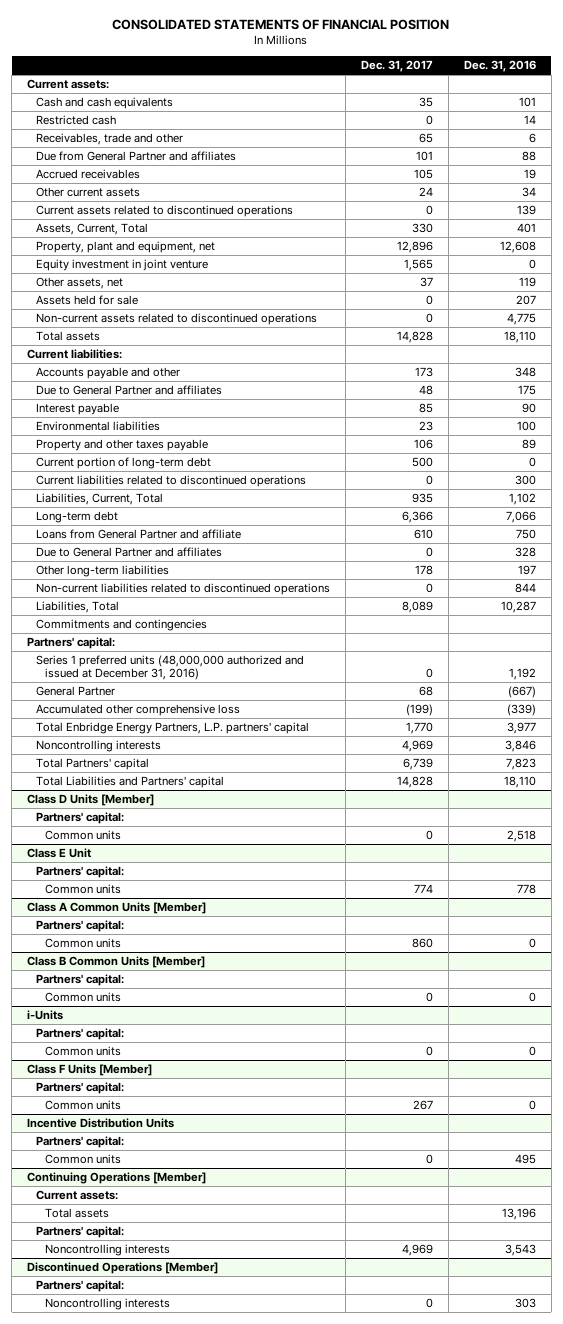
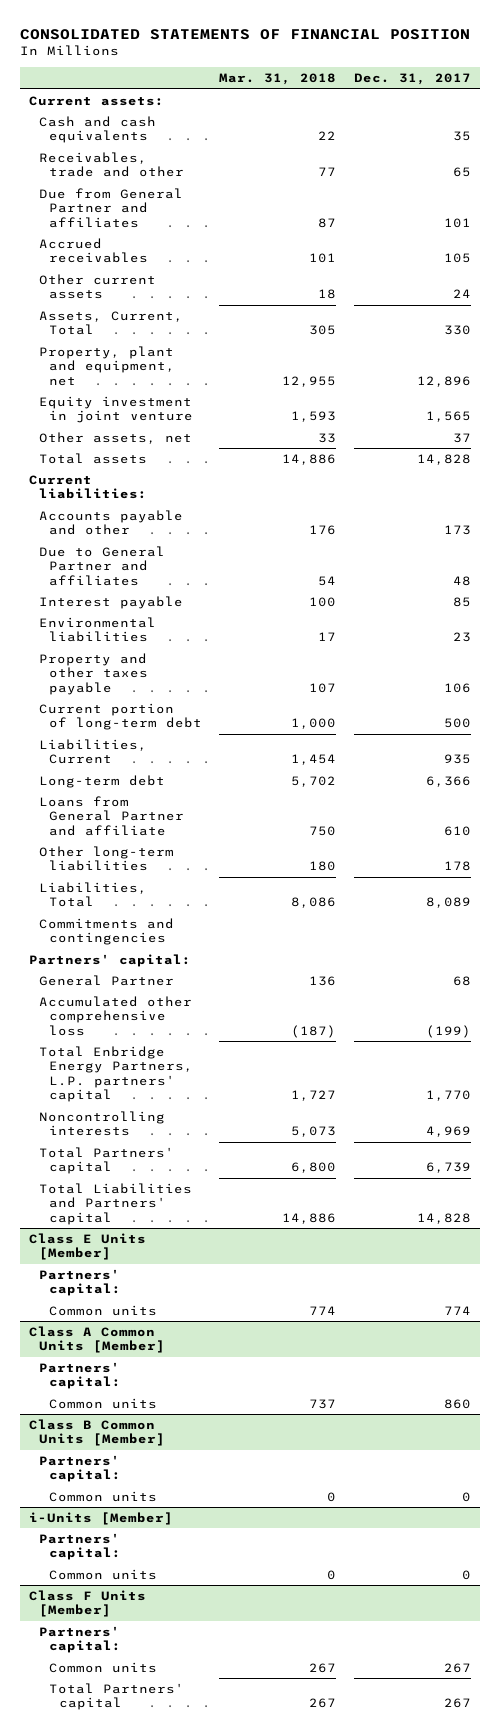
- | Dec. 31, 2017 | Dec. 31, 2016
+ | Mar. 31, 2018 | Dec. 31, 2017
- Restricted cash | 0 | 14
- Current assets related to discontinued operations | 0 | 139
- Assets held for sale | 0 | 207
- Non-current assets related to discontinued operations | 0 | 4,775
- Current liabilities related to discontinued operations | 0 | 300
- Liabilities, Current, Total | 935 | 1,102
+ Liabilities, Current | 1,454 | 935
- Due to General Partner and affiliates | 0 | 328
- Non-current liabilities related to discontinued operations | 0 | 844
- Series 1 preferred units (48,000,000 authorized and issued at December 31, 2016) | 0 | 1,192
- Class D Units [Member]
- Partners' capital:
- Common units | 0 | 2,518
- Class E Unit
+ Class E Units [Member]
- i-Units
+ i-Units [Member]
- Incentive Distribution Units
- Partners' capital:
- Common units | 0 | 495
- Continuing Operations [Member]
- Current assets:
- Total assets | | 13,196
- Partners' capital:
- Noncontrolling interests | 4,969 | 3,543
- Discontinued Operations [Member]
- Partners' capital:
- Noncontrolling interests | 0 | 303
@ Class F Units [Member]
+ Total Partners' capital | 267 | 267

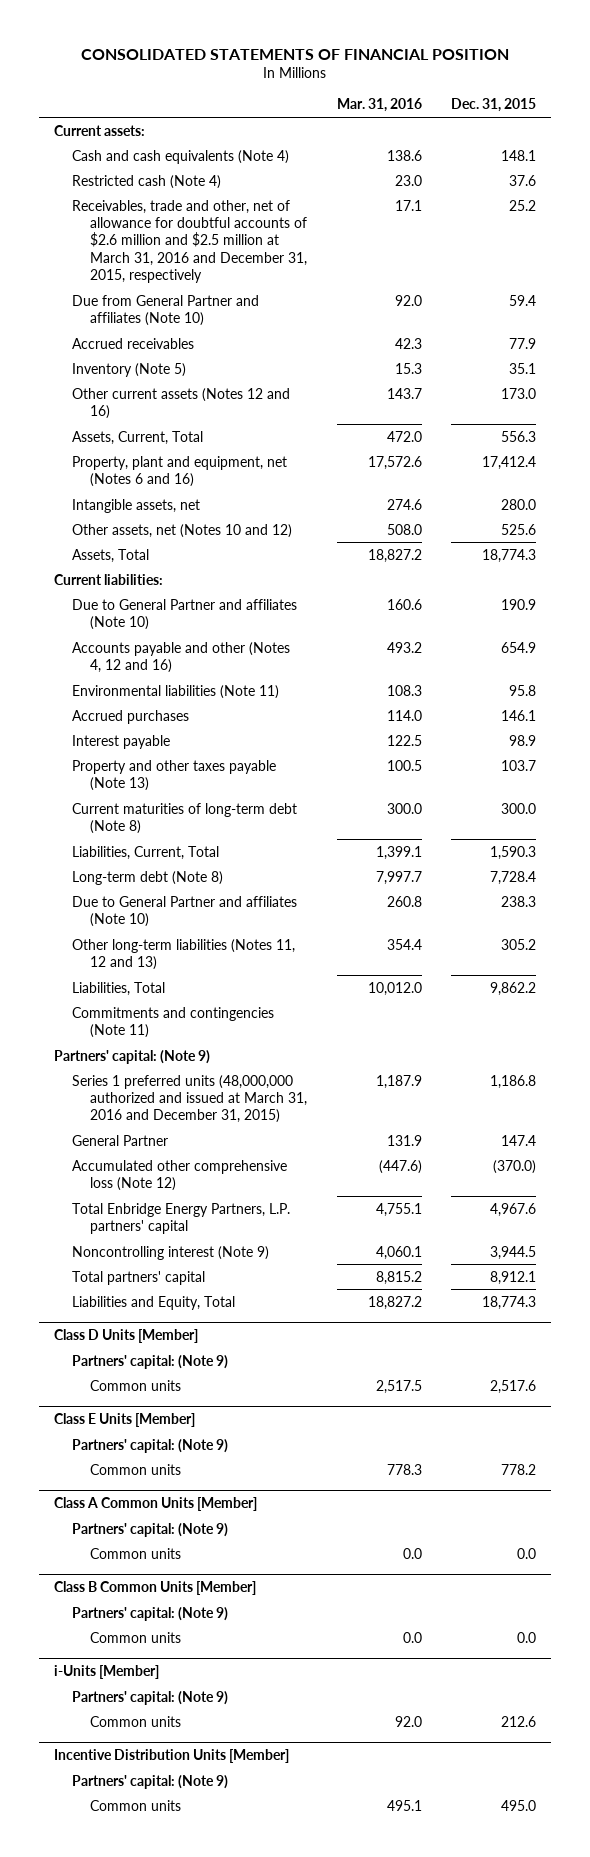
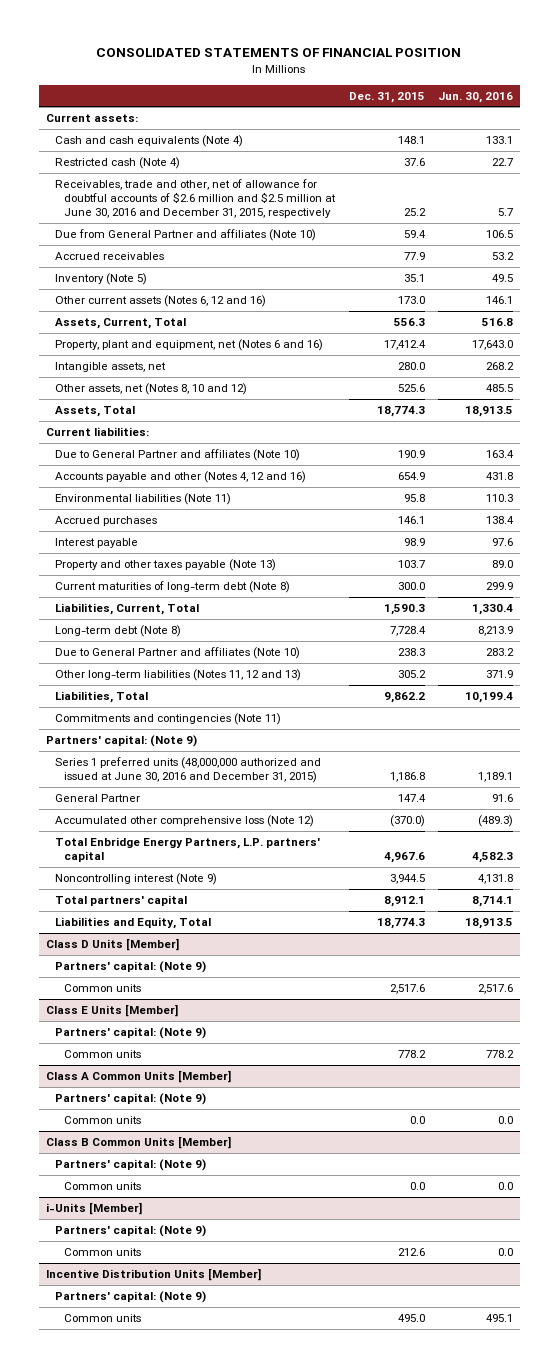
- | Mar. 31, 2016 | Dec. 31, 2015
+ | Dec. 31, 2015 | Jun. 30, 2016
- Receivables, trade and other, net of allowance for doubtful accounts of $2.6 million and $2.5 million at March 31, 2016 and December 31, 2015, respectively | 17.1 | 25.2
+ Receivables, trade and other, net of allowance for doubtful accounts of $2.6 million and $2.5 million at June 30, 2016 and December 31, 2015, respectively | 25.2 | 5.7
- Other current assets (Notes 12 and 16) | 143.7 | 173.0
+ Other current assets (Notes 6, 12 and 16) | 173.0 | 146.1
- Other assets, net (Notes 10 and 12) | 508.0 | 525.6
+ Other assets, net (Notes 8, 10 and 12) | 525.6 | 485.5
- Series 1 preferred units (48,000,000 authorized and issued at March 31, 2016 and December 31, 2015) | 1,187.9 | 1,186.8
+ Series 1 preferred units (48,000,000 authorized and issued at June 30, 2016 and December 31, 2015) | 1,186.8 | 1,189.1

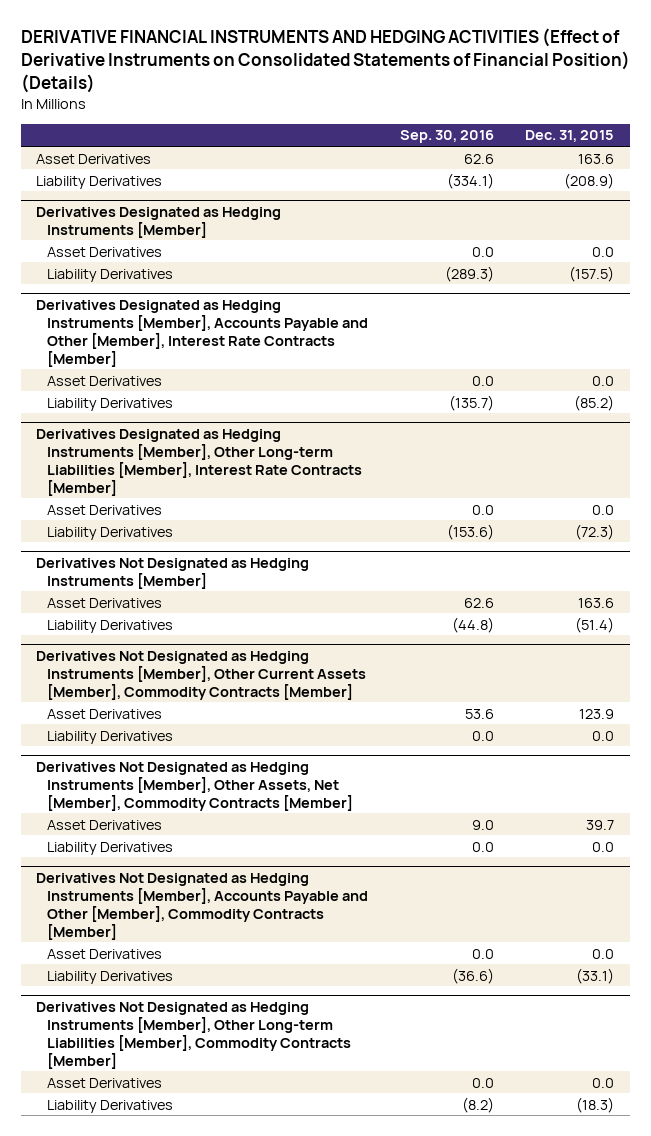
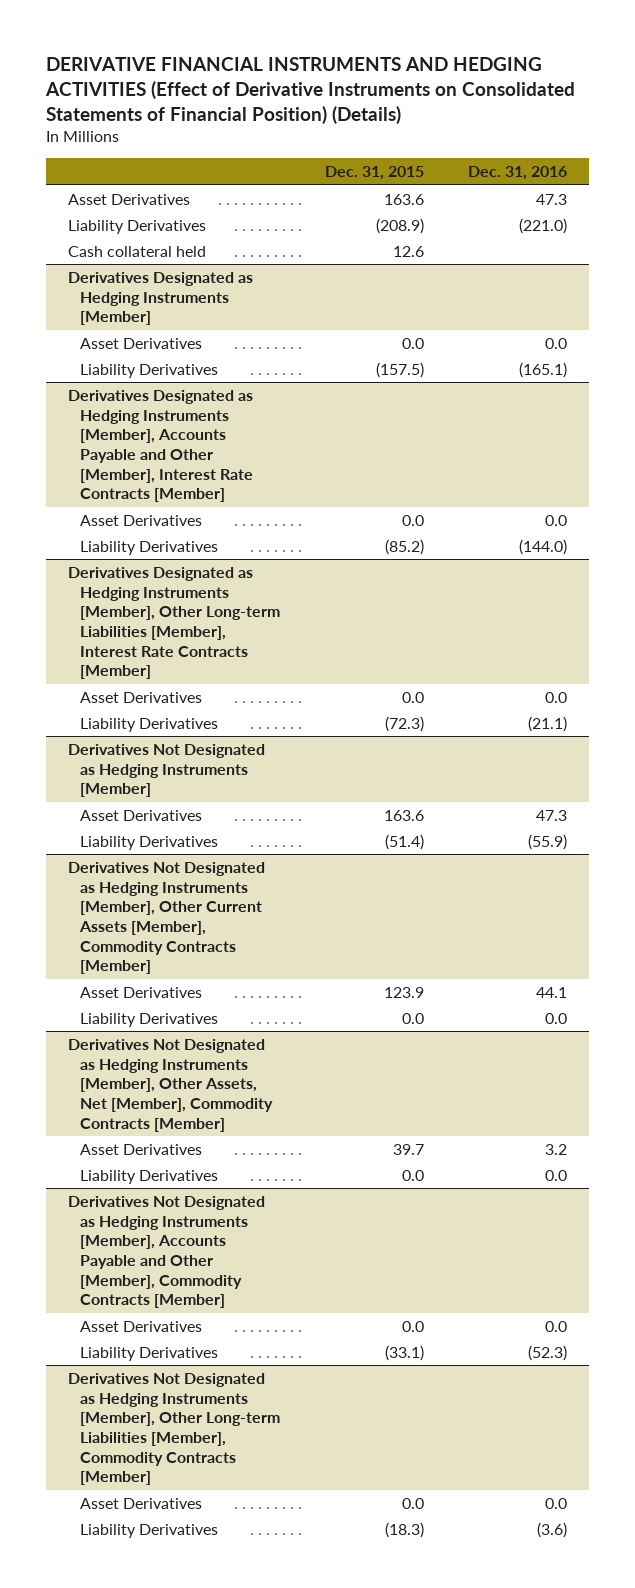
- | Sep. 30, 2016 | Dec. 31, 2015
+ | Dec. 31, 2015 | Dec. 31, 2016
+ Cash collateral held | 12.6 |

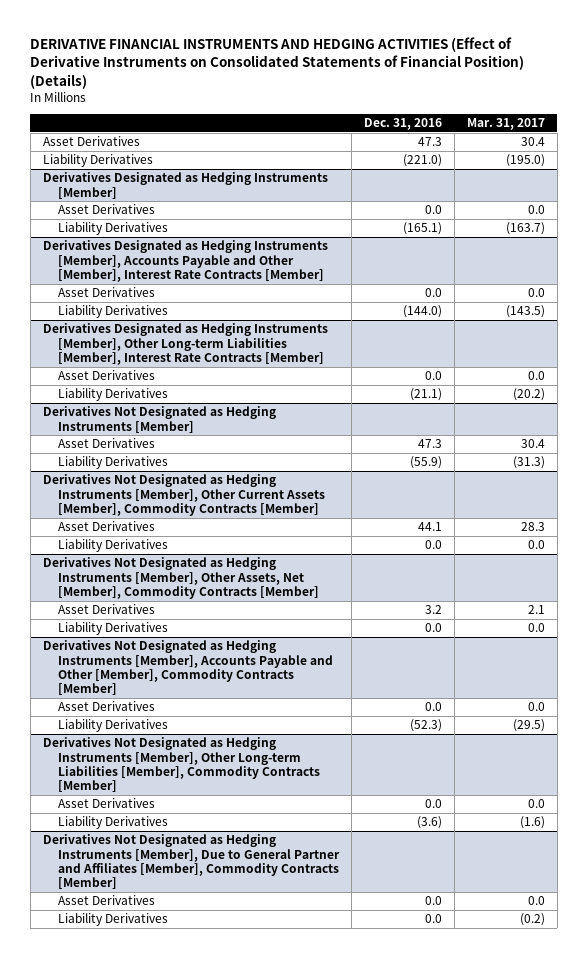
- | Dec. 31, 2015 | Dec. 31, 2016
+ | Dec. 31, 2016 | Mar. 31, 2017
- Cash collateral held | 12.6 |
+ Derivatives Not Designated as Hedging Instruments [Member], Due to General Partner and Affiliates [Member], Commodity Contracts [Member]
+ Asset Derivatives | 0.0 | 0.0
+ Liability Derivatives | 0.0 | (0.2)

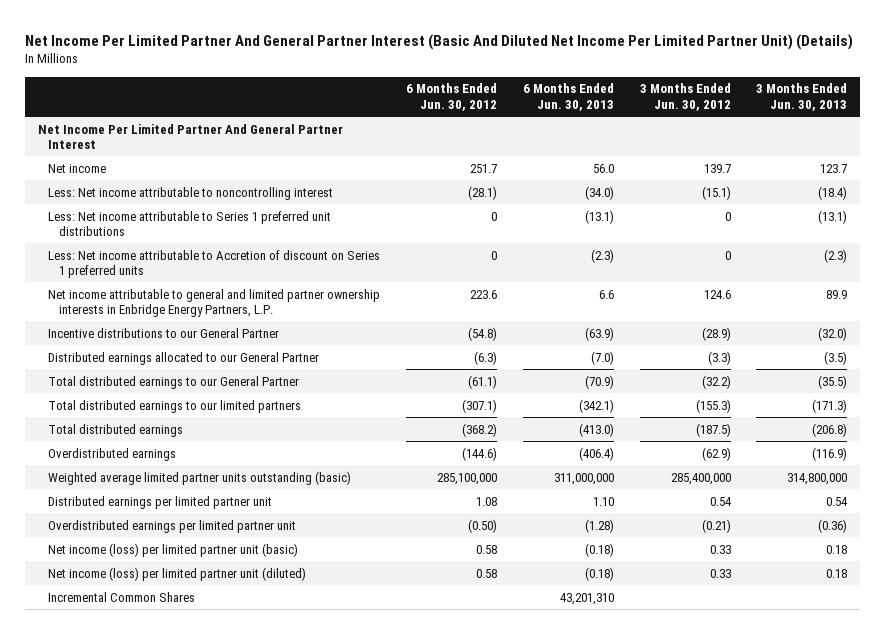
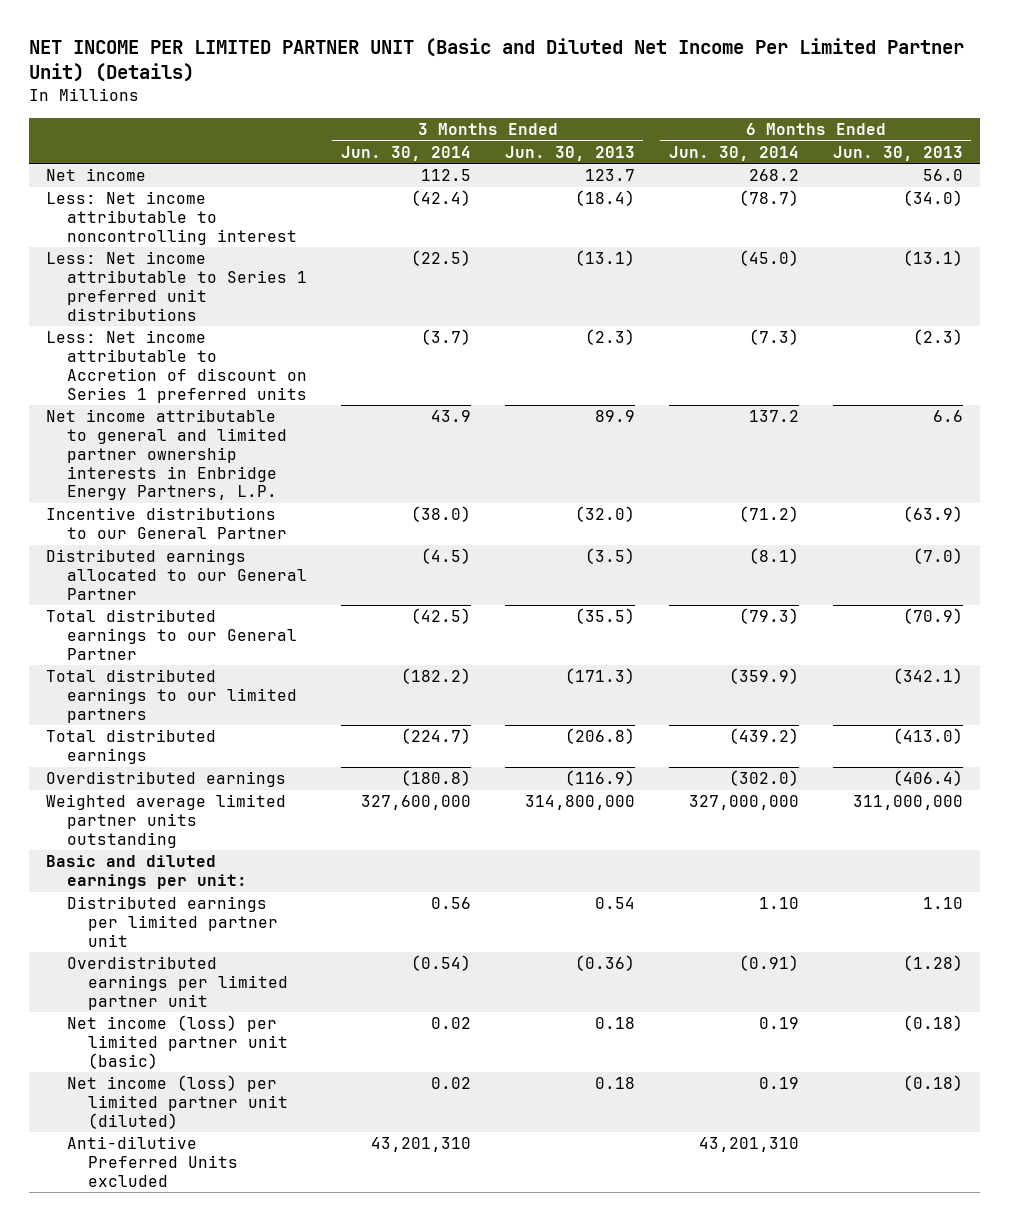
- Net Income Per Limited Partner And General Partner Interest (Basic And Diluted Net Income Per Limited Partner Unit) (Details)
+ NET INCOME PER LIMITED PARTNER UNIT (Basic and Diluted Net Income Per Limited Partner Unit) (Details)
- | 6 Months Ended Jun. 30, 2012 | 6 Months Ended Jun. 30, 2013 | 3 Months Ended Jun. 30, 2012 | 3 Months Ended Jun. 30, 2013
+ | 3 Months Ended Jun. 30, 2014 | 3 Months Ended Jun. 30, 2013 | 6 Months Ended Jun. 30, 2014 | 6 Months Ended Jun. 30, 2013
- Net Income Per Limited Partner And General Partner Interest
- Weighted average limited partner units outstanding (basic) | 285,100,000 | 311,000,000 | 285,400,000 | 314,800,000
+ Weighted average limited partner units outstanding | 327,600,000 | 314,800,000 | 327,000,000 | 311,000,000
+ Basic and diluted earnings per unit:
- Incremental Common Shares | | 43,201,310 | |
+ Anti-dilutive Preferred Units excluded | 43,201,310 | | 43,201,310 |

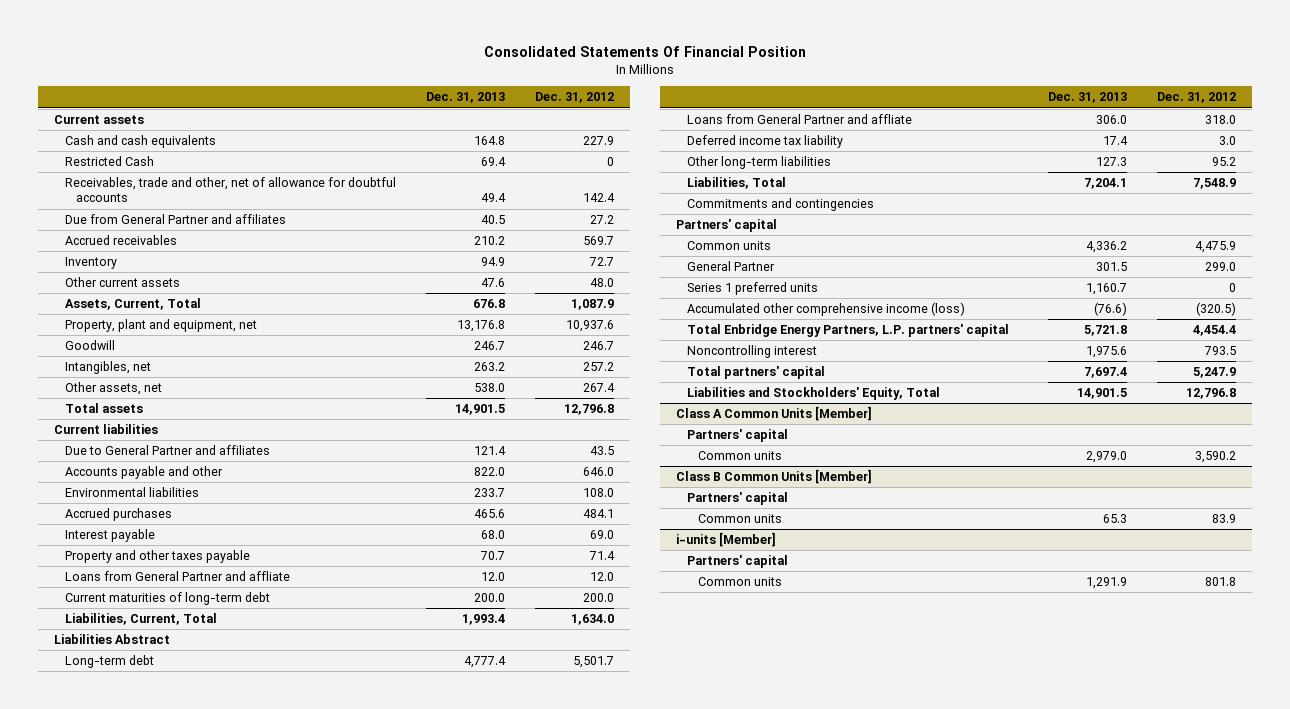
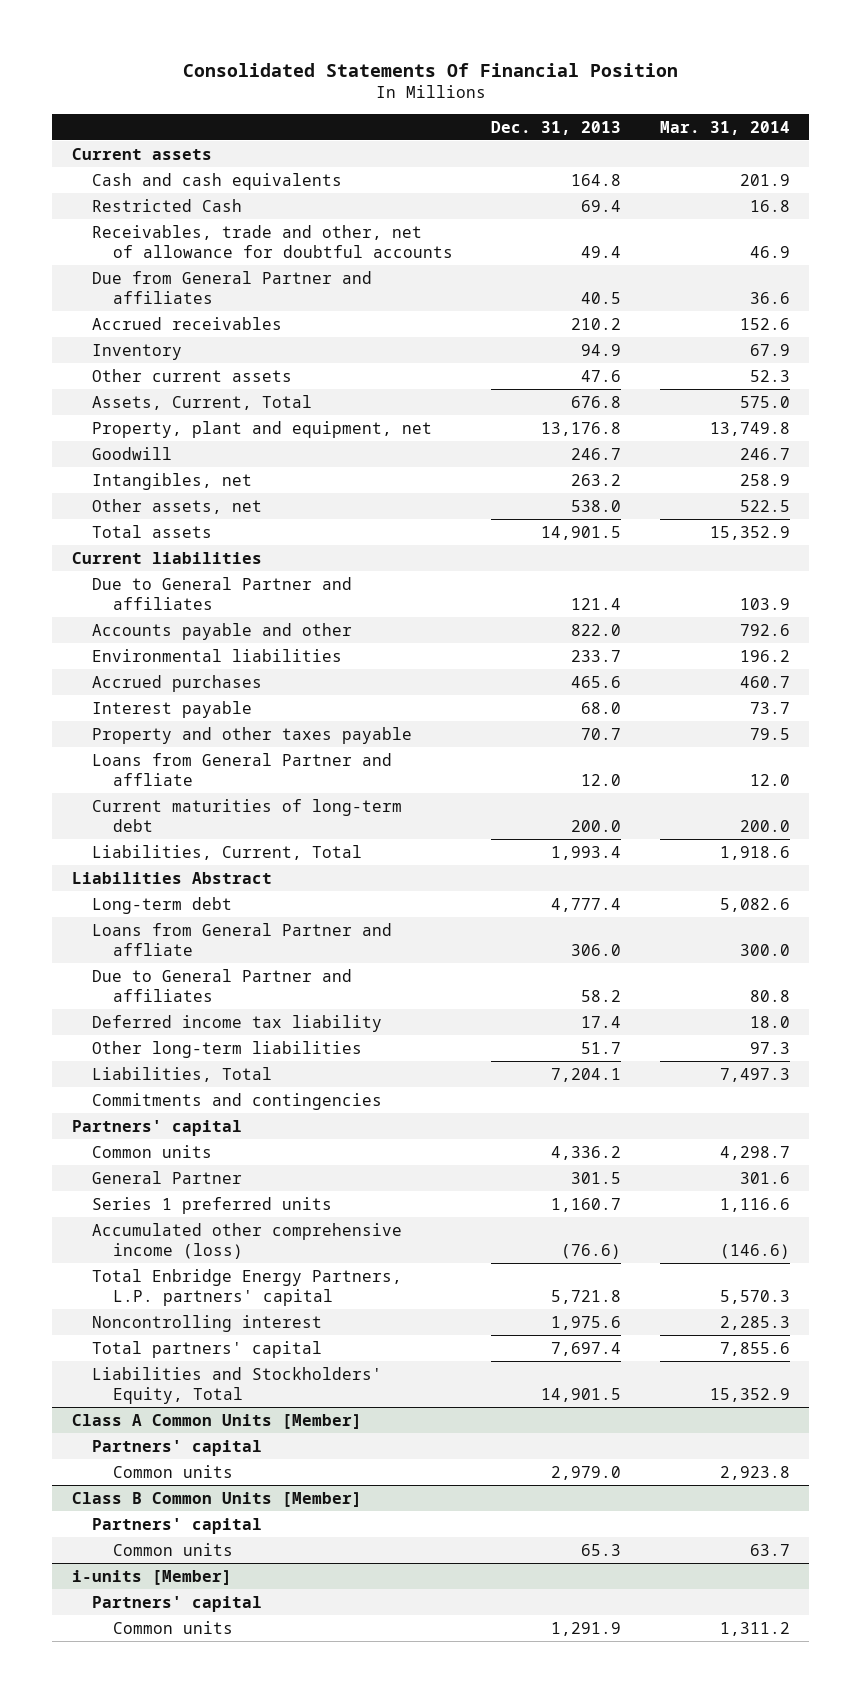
- | Dec. 31, 2013 | Dec. 31, 2012
+ | Dec. 31, 2013 | Mar. 31, 2014
+ Due to General Partner and affiliates | 58.2 | 80.8
- Other long-term liabilities | 127.3 | 95.2
+ Other long-term liabilities | 51.7 | 97.3

